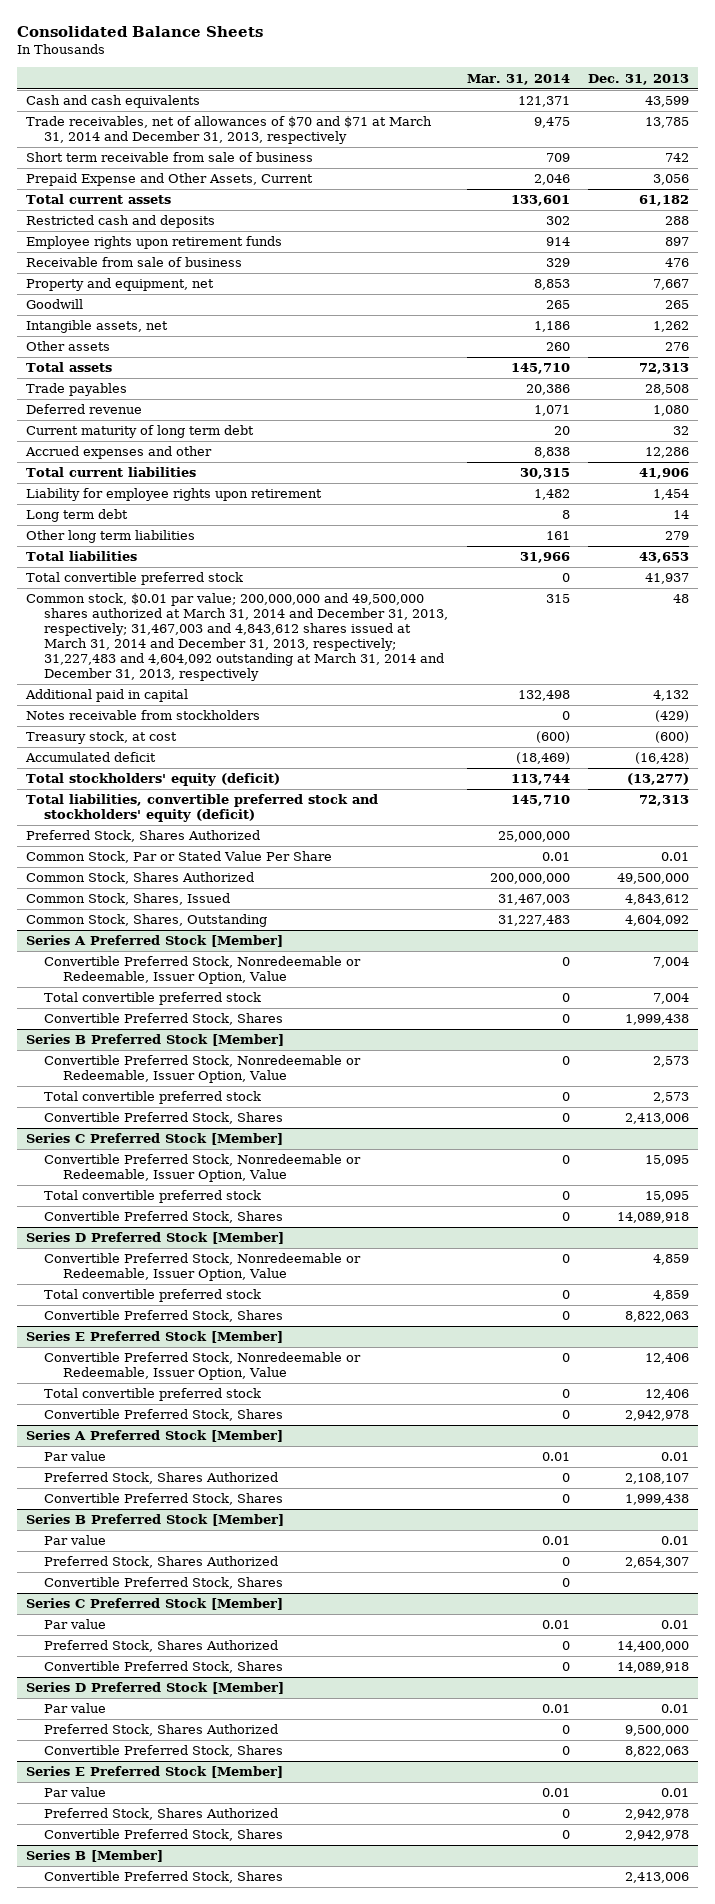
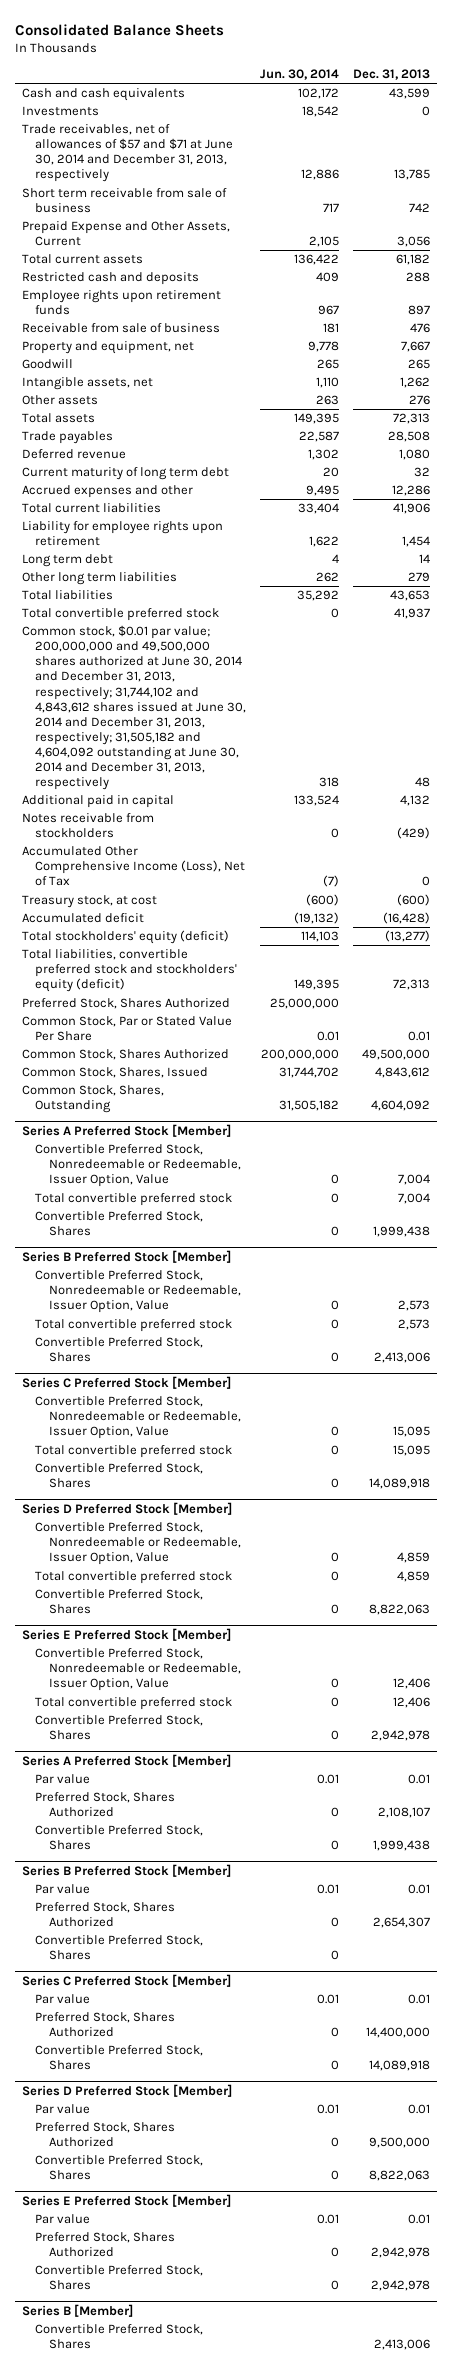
- | Mar. 31, 2014 | Dec. 31, 2013
+ | Jun. 30, 2014 | Dec. 31, 2013
- Trade receivables, net of allowances of $70 and $71 at March 31, 2014 and December 31, 2013, respectively | 9,475 | 13,785
+ Investments | 18,542 | 0
+ Trade receivables, net of allowances of $57 and $71 at June 30, 2014 and December 31, 2013, respectively | 12,886 | 13,785
- Common stock, $0.01 par value; 200,000,000 and 49,500,000 shares authorized at March 31, 2014 and December 31, 2013, respectively; 31,467,003 and 4,843,612 shares issued at March 31, 2014 and December 31, 2013, respectively; 31,227,483 and 4,604,092 outstanding at March 31, 2014 and December 31, 2013, respectively | 315 | 48
+ Common stock, $0.01 par value; 200,000,000 and 49,500,000 shares authorized at June 30, 2014 and December 31, 2013, respectively; 31,744,102 and 4,843,612 shares issued at June 30, 2014 and December 31, 2013, respectively; 31,505,182 and 4,604,092 outstanding at June 30, 2014 and December 31, 2013, respectively | 318 | 48
+ Accumulated Other Comprehensive Income (Loss), Net of Tax | (7) | 0

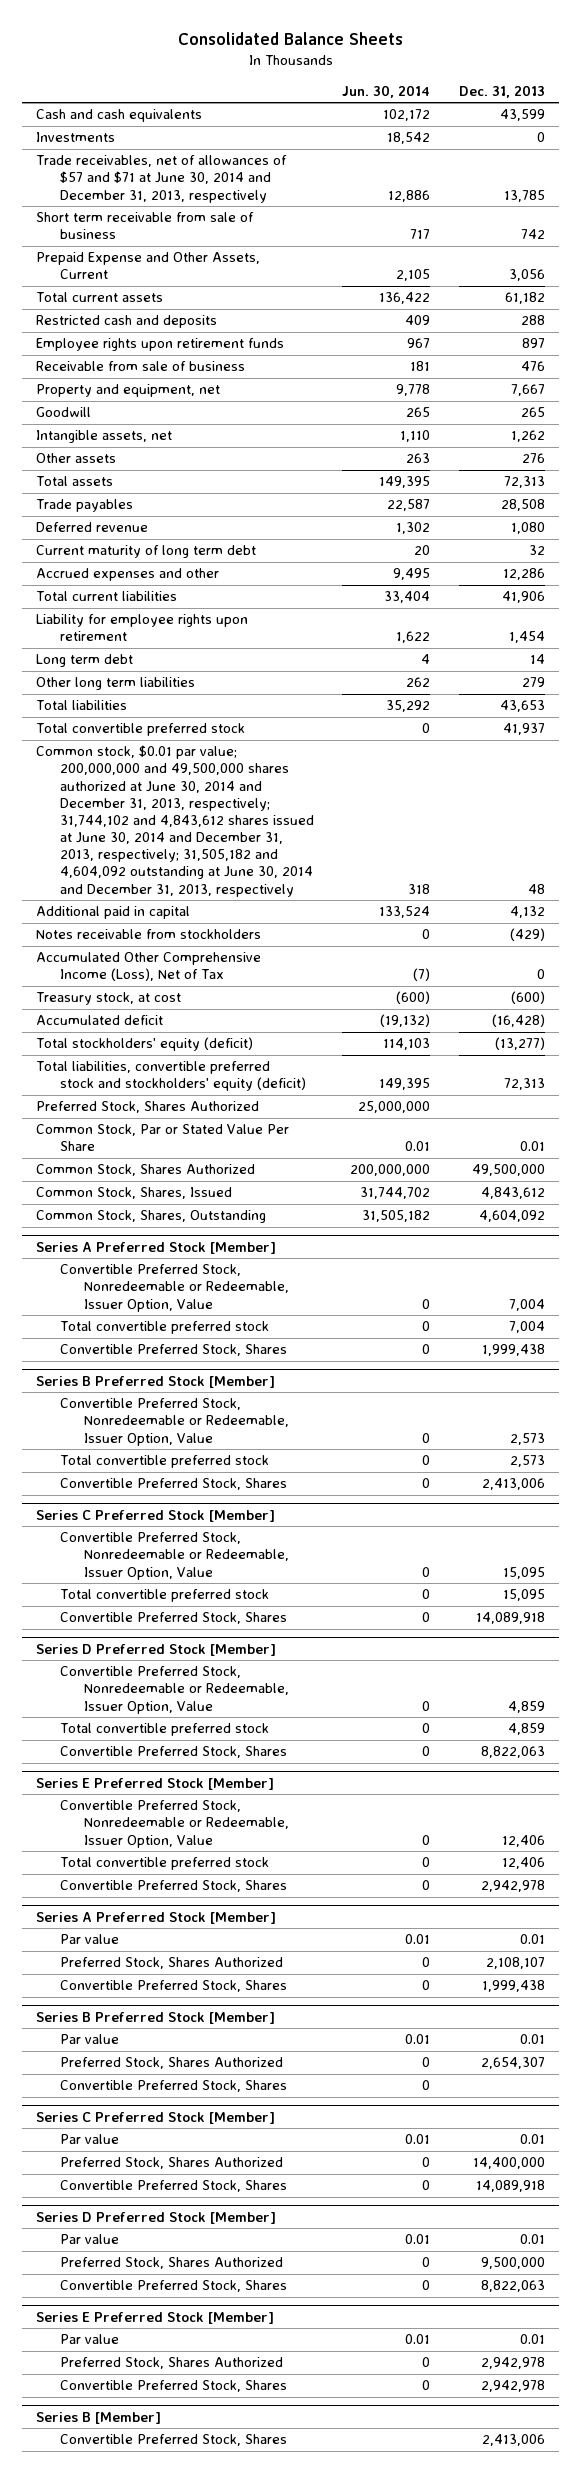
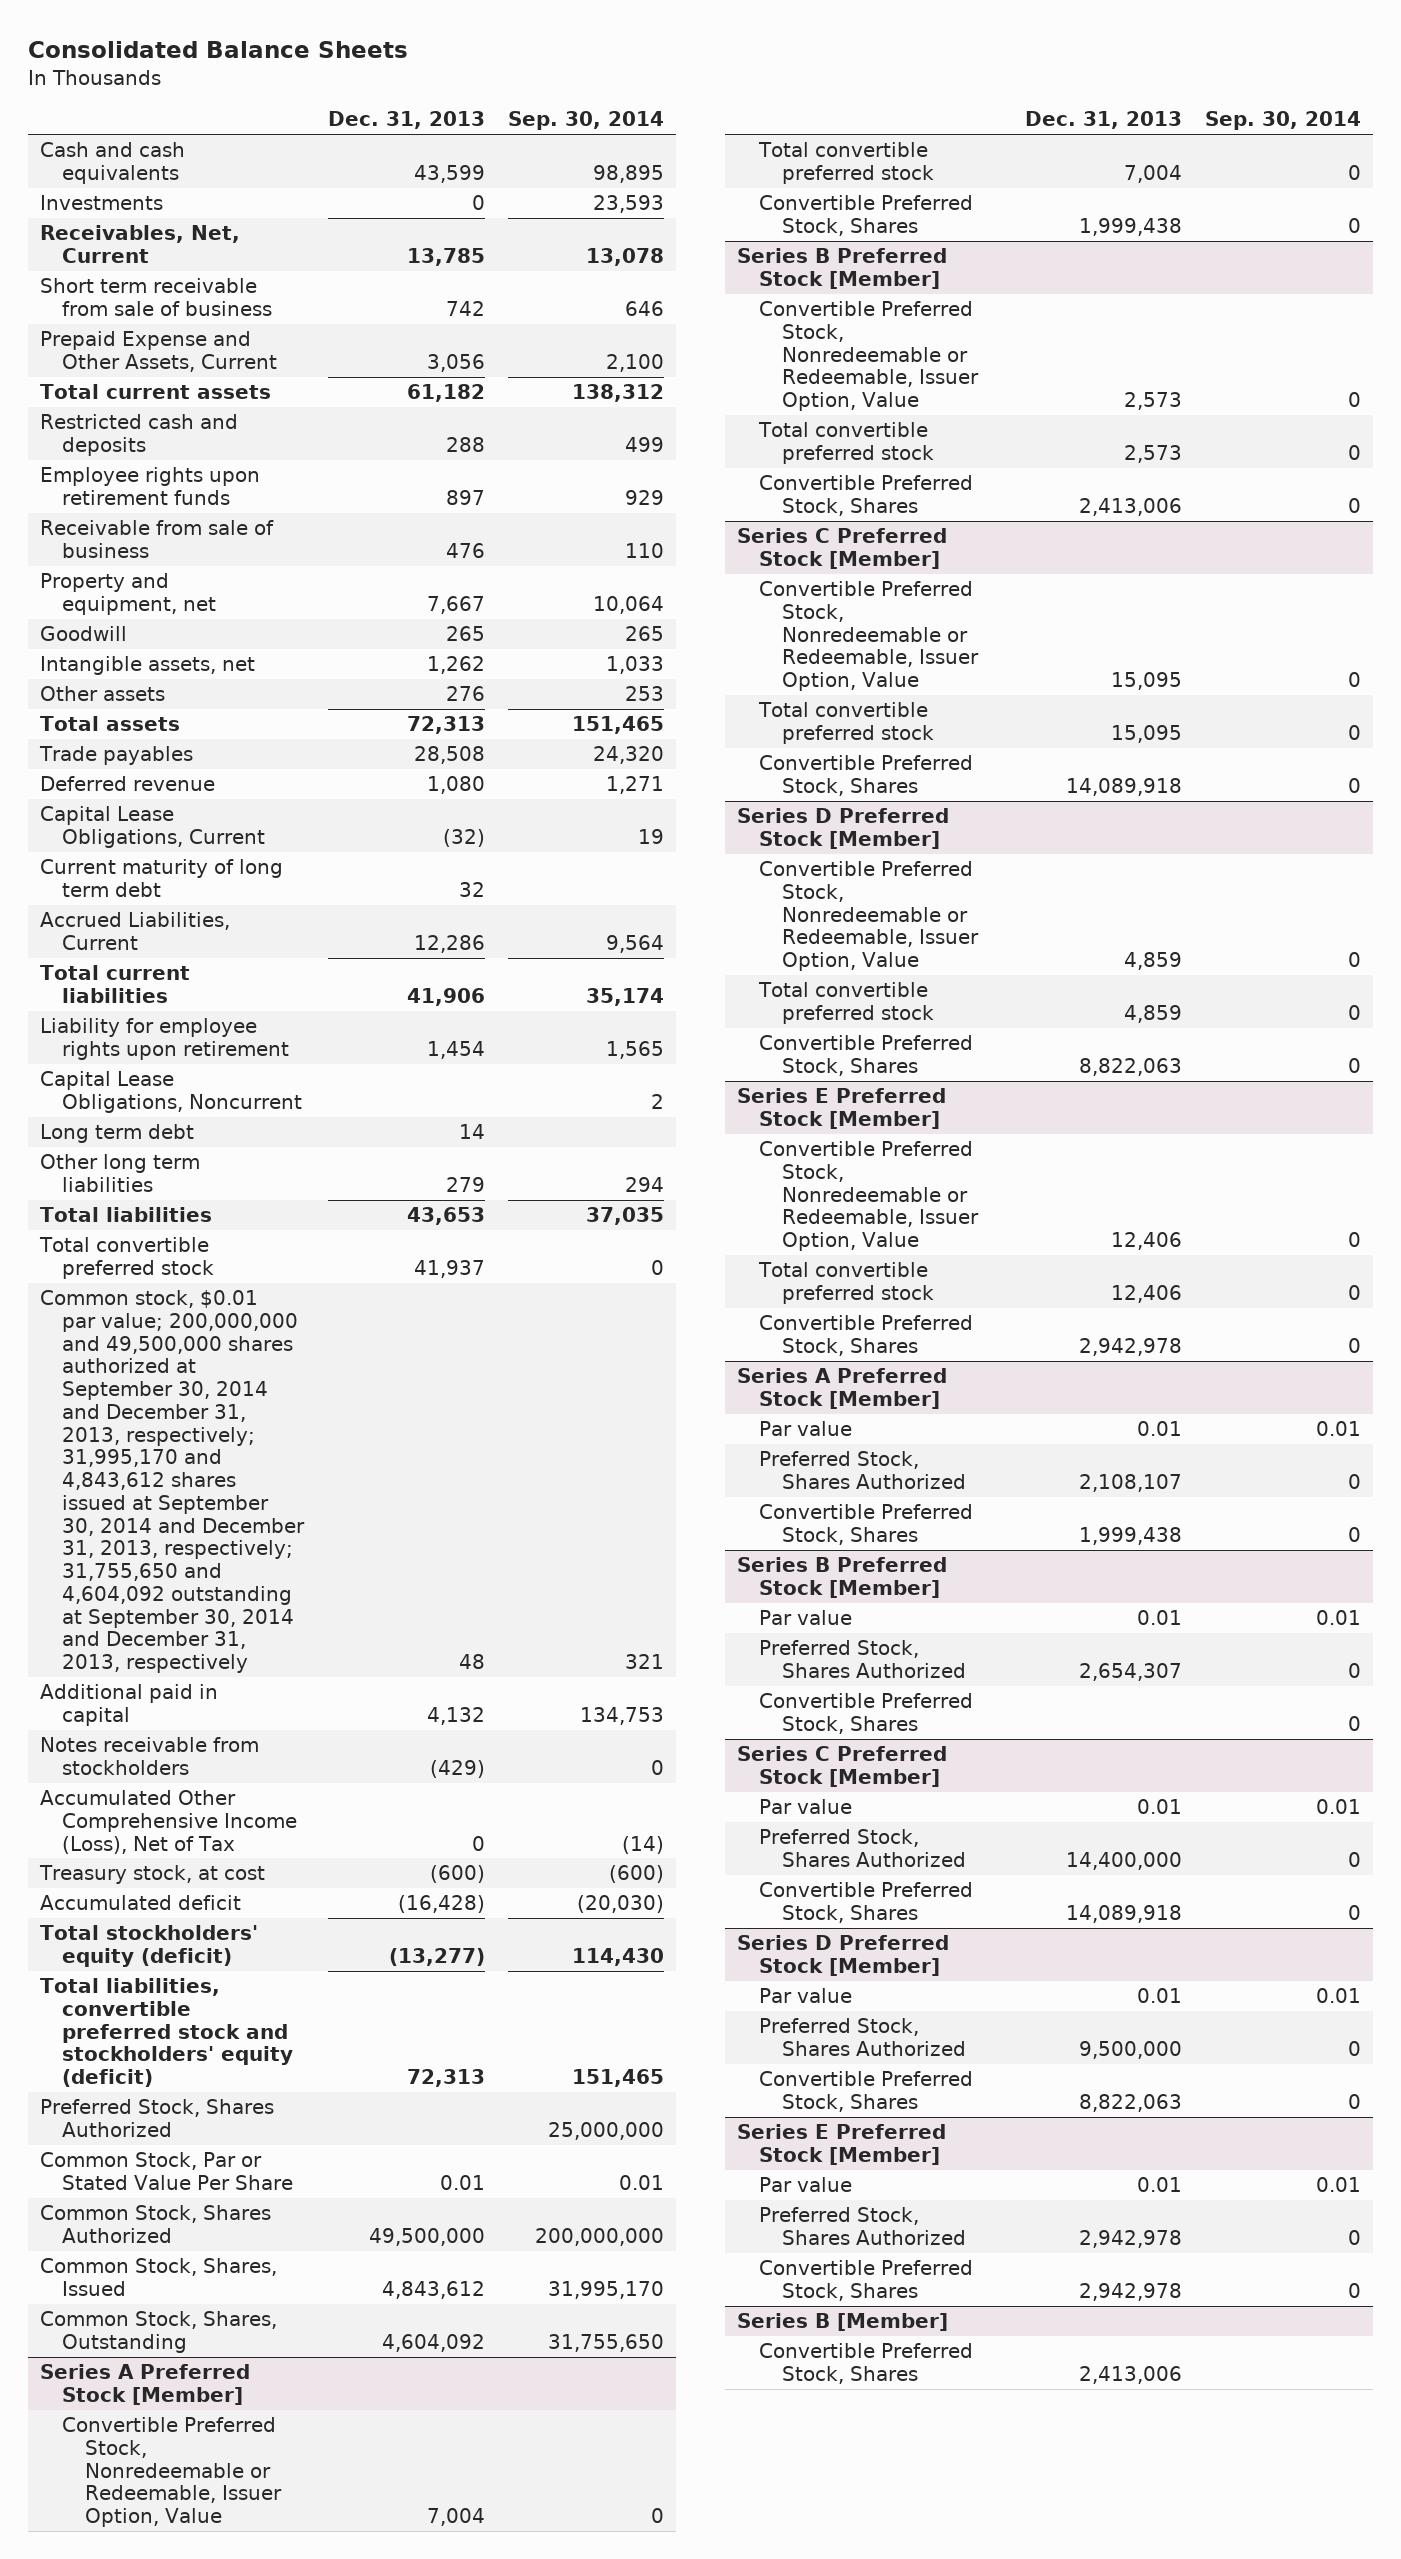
- | Jun. 30, 2014 | Dec. 31, 2013
+ | Dec. 31, 2013 | Sep. 30, 2014
- Trade receivables, net of allowances of $57 and $71 at June 30, 2014 and December 31, 2013, respectively | 12,886 | 13,785
+ Receivables, Net, Current | 13,785 | 13,078
+ Capital Lease Obligations, Current | (32) | 19
- Accrued expenses and other | 9,495 | 12,286
+ Accrued Liabilities, Current | 12,286 | 9,564
+ Capital Lease Obligations, Noncurrent | | 2
- Common stock, $0.01 par value; 200,000,000 and 49,500,000 shares authorized at June 30, 2014 and December 31, 2013, respectively; 31,744,102 and 4,843,612 shares issued at June 30, 2014 and December 31, 2013, respectively; 31,505,182 and 4,604,092 outstanding at June 30, 2014 and December 31, 2013, respectively | 318 | 48
+ Common stock, $0.01 par value; 200,000,000 and 49,500,000 shares authorized at September 30, 2014 and December 31, 2013, respectively; 31,995,170 and 4,843,612 shares issued at September 30, 2014 and December 31, 2013, respectively; 31,755,650 and 4,604,092 outstanding at September 30, 2014 and December 31, 2013, respectively | 48 | 321

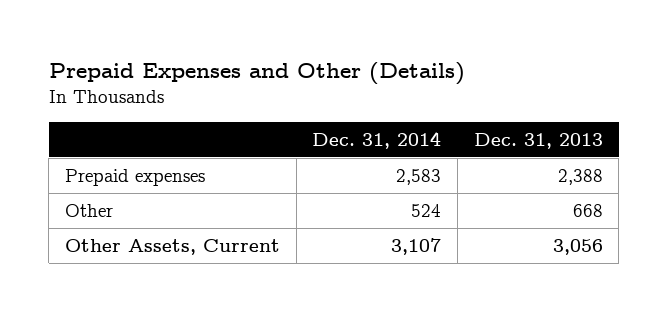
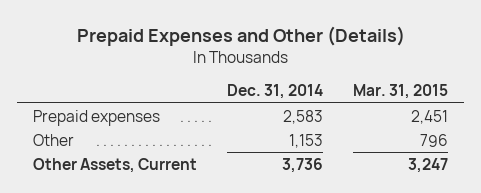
- | Dec. 31, 2014 | Dec. 31, 2013
+ | Dec. 31, 2014 | Mar. 31, 2015
- Other | 524 | 668
- Other Assets, Current | 3,107 | 3,056
+ Other | 1,153 | 796
+ Other Assets, Current | 3,736 | 3,247

